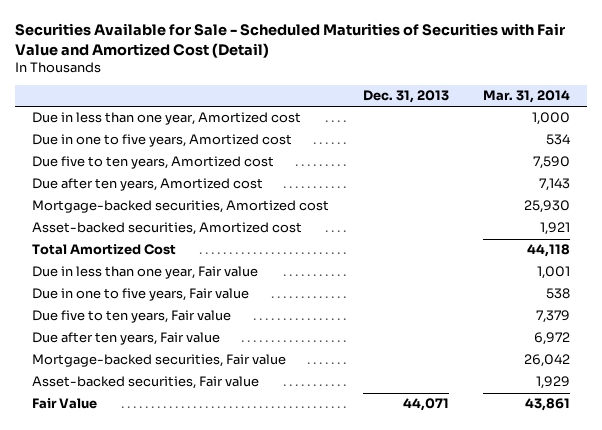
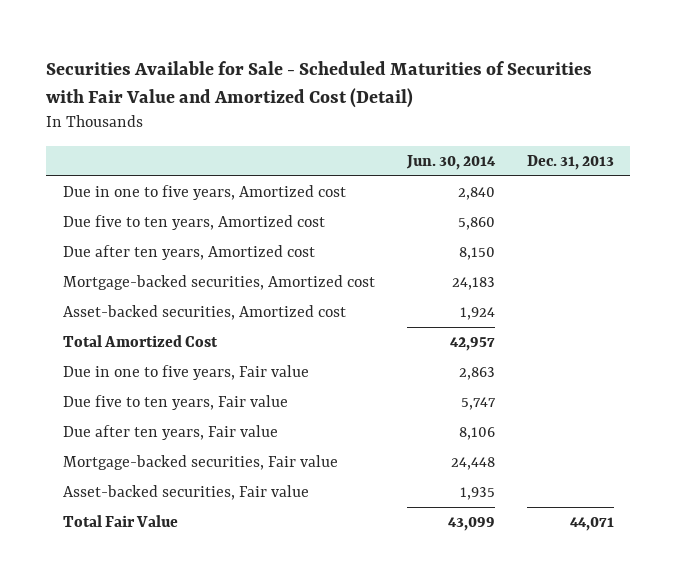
- | Dec. 31, 2013 | Mar. 31, 2014
+ | Jun. 30, 2014 | Dec. 31, 2013
- Due in less than one year, Amortized cost | | 1,000
- Due in less than one year, Fair value | | 1,001
- Fair Value | 44,071 | 43,861
+ Total Fair Value | 43,099 | 44,071

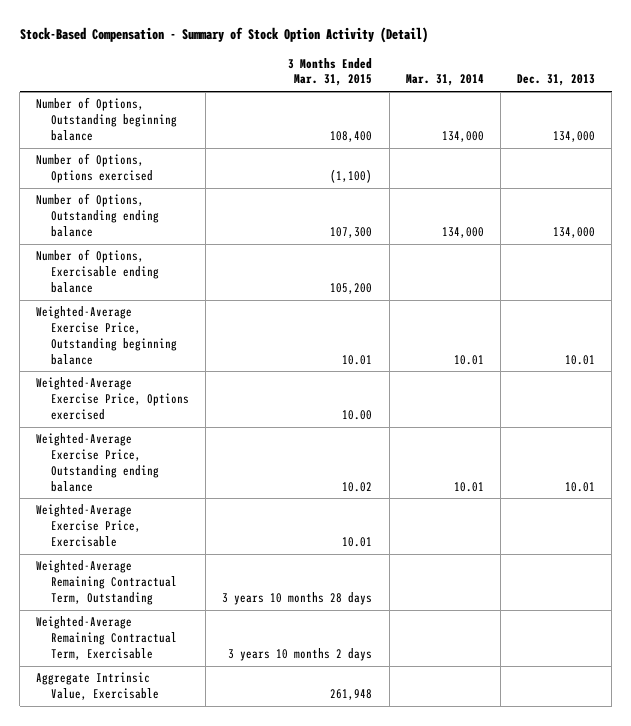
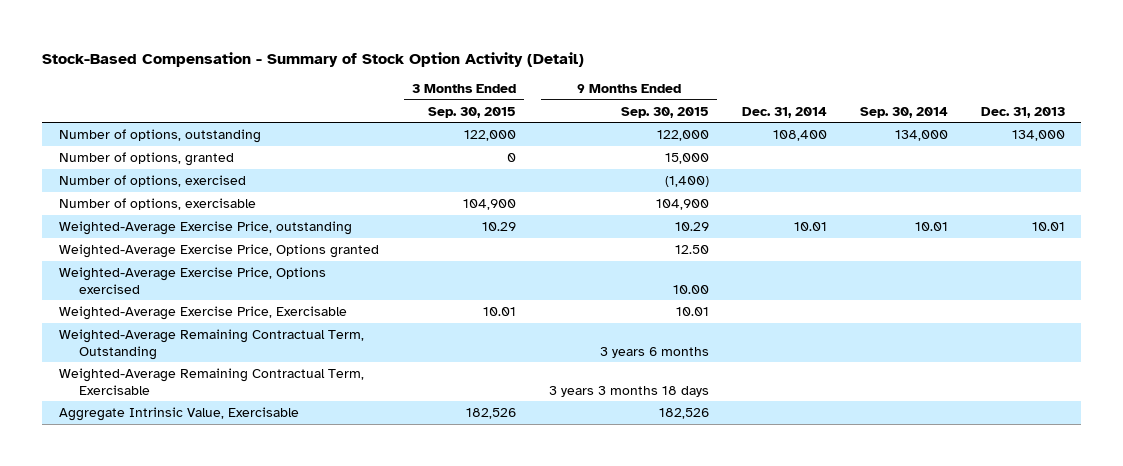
- | 3 Months Ended Mar. 31, 2015 | Mar. 31, 2014 | Dec. 31, 2013
+ | 3 Months Ended Sep. 30, 2015 | 9 Months Ended Sep. 30, 2015 | Dec. 31, 2014 | Sep. 30, 2014 | Dec. 31, 2013
- Number of Options, Outstanding beginning balance | 108,400 | 134,000 | 134,000
- Number of Options, Options exercised | (1,100) | |
- Number of Options, Outstanding ending balance | 107,300 | 134,000 | 134,000
- Number of Options, Exercisable ending balance | 105,200 | |
- Weighted-Average Exercise Price, Outstanding beginning balance | 10.01 | 10.01 | 10.01
+ Number of options, outstanding | 122,000 | 122,000 | 108,400 | 134,000 | 134,000
+ Number of options, granted | 0 | 15,000 | | |
+ Number of options, exercised | | (1,400) | | |
+ Number of options, exercisable | 104,900 | 104,900 | | |
+ Weighted-Average Exercise Price, outstanding | 10.29 | 10.29 | 10.01 | 10.01 | 10.01
+ Weighted-Average Exercise Price, Options granted | | 12.50 | | |
- Weighted-Average Exercise Price, Outstanding ending balance | 10.02 | 10.01 | 10.01

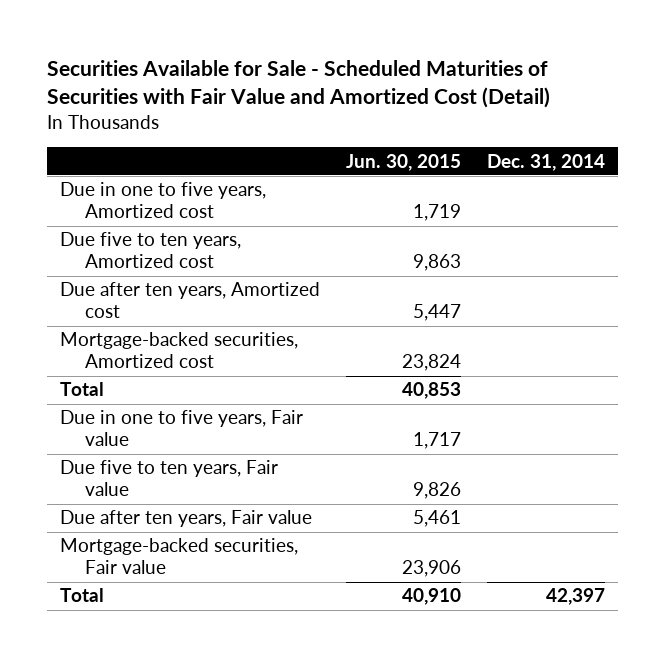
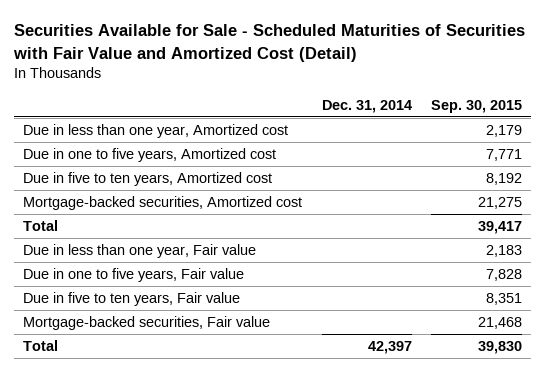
- | Jun. 30, 2015 | Dec. 31, 2014
+ | Dec. 31, 2014 | Sep. 30, 2015
+ Due in less than one year, Amortized cost | | 2,179
- Due five to ten years, Amortized cost | 9,863 |
- Due after ten years, Amortized cost | 5,447 |
+ Due in five to ten years, Amortized cost | | 8,192
+ Due in less than one year, Fair value | | 2,183
- Due five to ten years, Fair value | 9,826 |
- Due after ten years, Fair value | 5,461 |
+ Due in five to ten years, Fair value | | 8,351

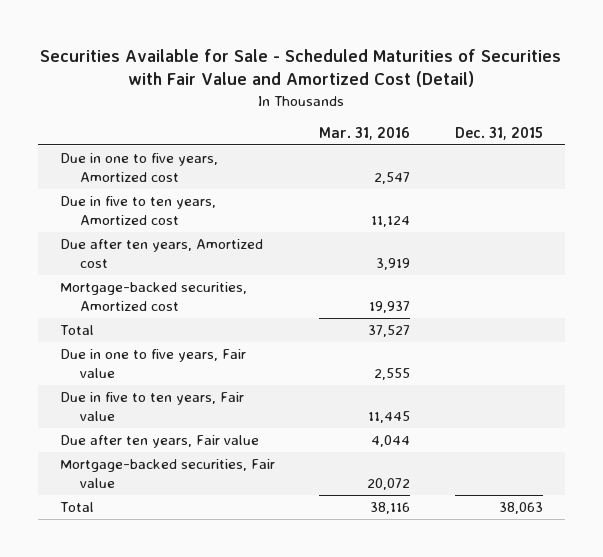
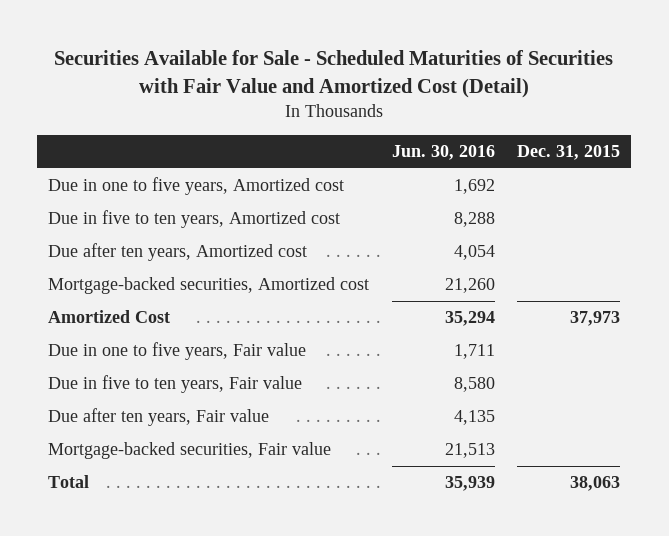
- | Mar. 31, 2016 | Dec. 31, 2015
+ | Jun. 30, 2016 | Dec. 31, 2015
- Total | 37,527 |
+ Amortized Cost | 35,294 | 37,973

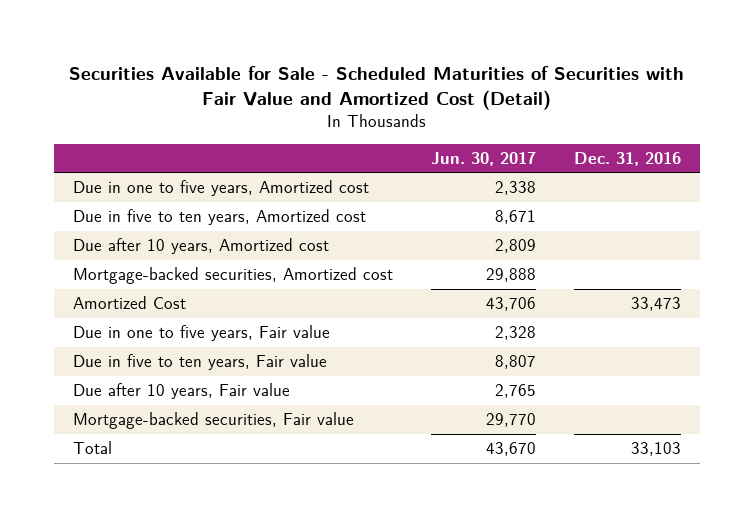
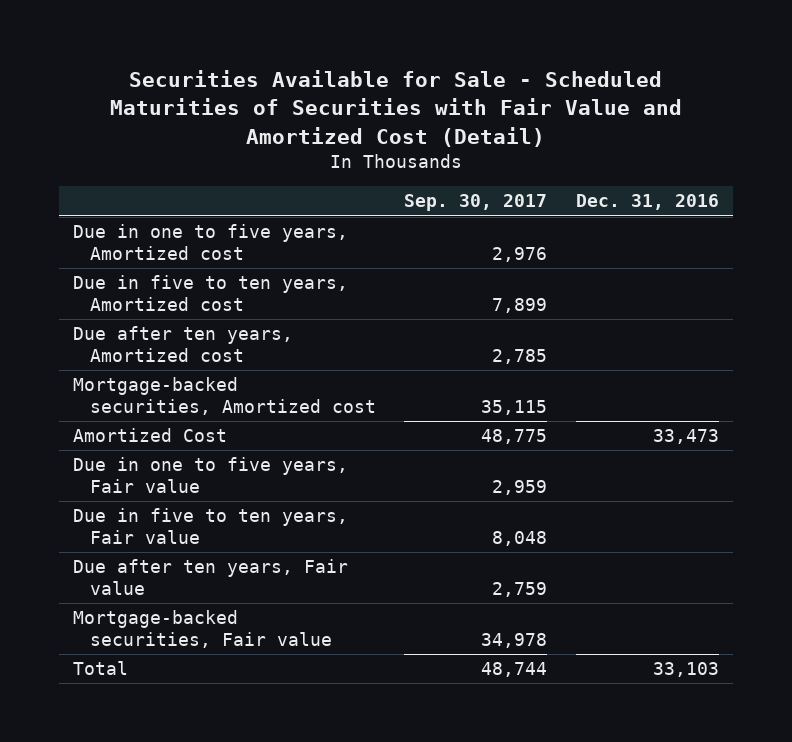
- | Jun. 30, 2017 | Dec. 31, 2016
+ | Sep. 30, 2017 | Dec. 31, 2016
- Due after 10 years, Amortized cost | 2,809 |
+ Due after ten years, Amortized cost | 2,785 |
- Due after 10 years, Fair value | 2,765 |
+ Due after ten years, Fair value | 2,759 |

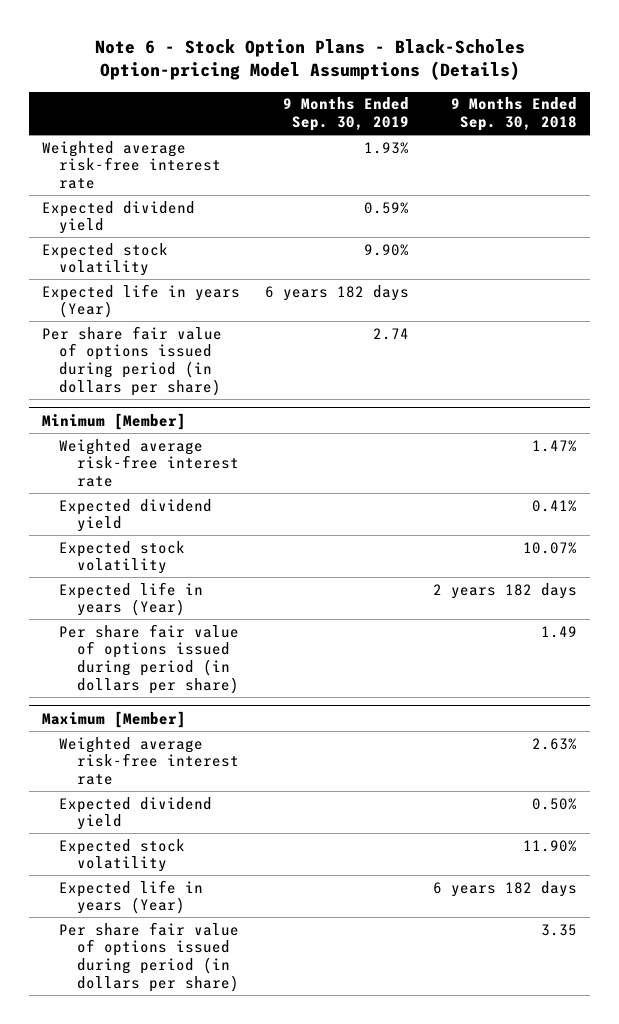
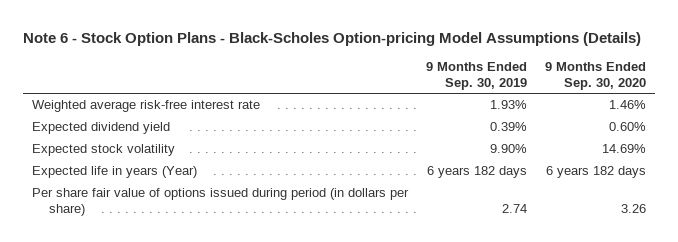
- | 9 Months Ended Sep. 30, 2019 | 9 Months Ended Sep. 30, 2018
+ | 9 Months Ended Sep. 30, 2019 | 9 Months Ended Sep. 30, 2020
- Expected dividend yield | 0.59% |
+ Expected dividend yield | 0.39% | 0.60%
- Minimum [Member]
- Weighted average risk-free interest rate | | 1.47%
- Expected dividend yield | | 0.41%
- Expected stock volatility | | 10.07%
- Expected life in years (Year) | | 2 years 182 days
- Per share fair value of options issued during period (in dollars per share) | | 1.49
- Maximum [Member]
- Weighted average risk-free interest rate | | 2.63%
- Expected dividend yield | | 0.50%
- Expected stock volatility | | 11.90%
- Expected life in years (Year) | | 6 years 182 days
- Per share fair value of options issued during period (in dollars per share) | | 3.35

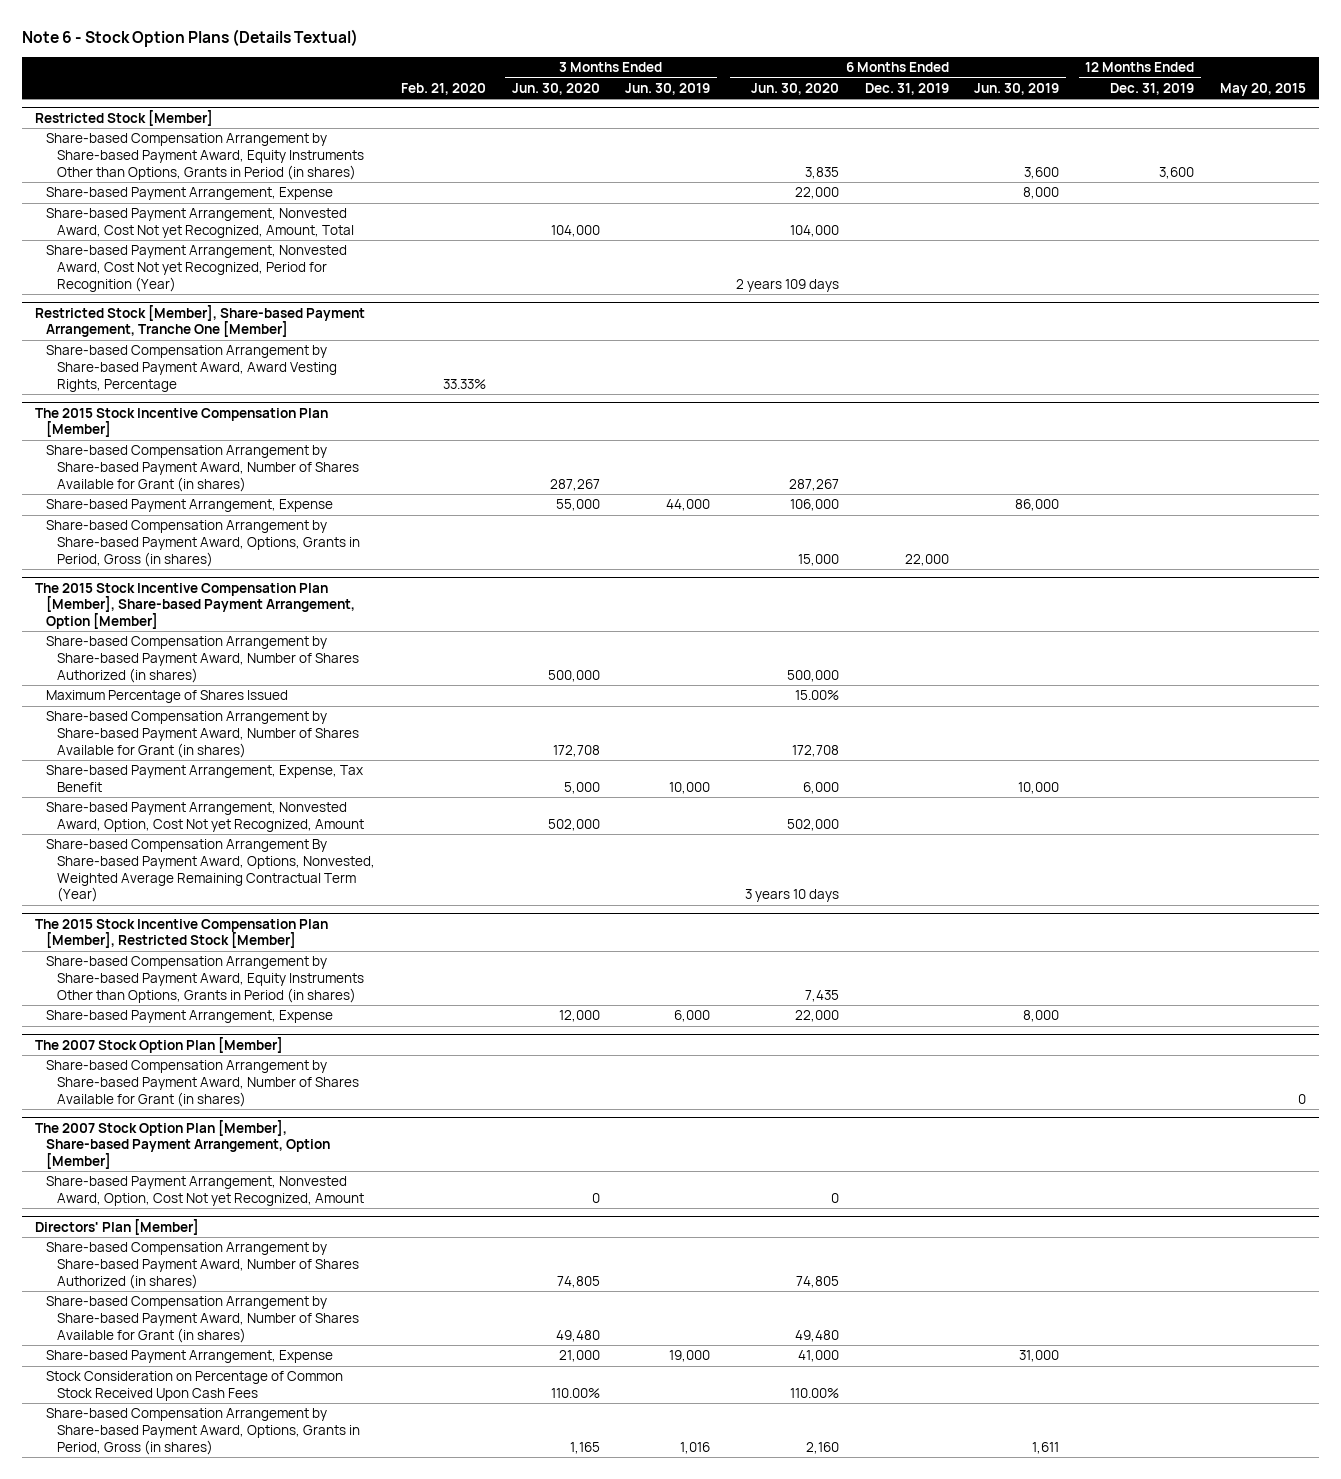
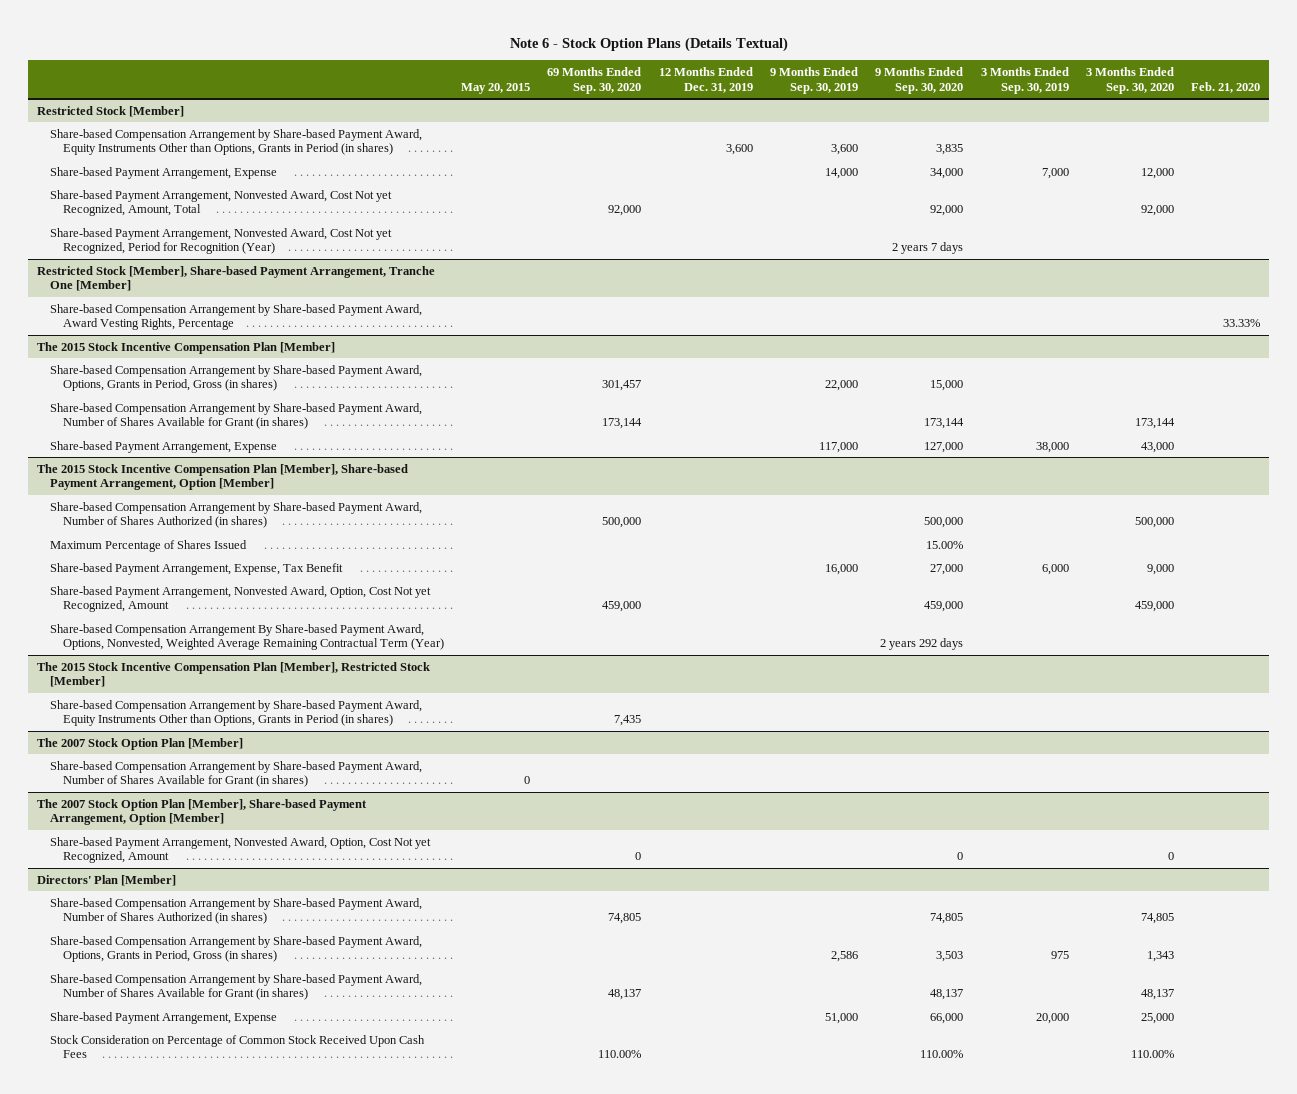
- | Feb. 21, 2020 | 3 Months Ended Jun. 30, 2020 | 3 Months Ended Jun. 30, 2019 | 6 Months Ended Jun. 30, 2020 | 6 Months Ended Dec. 31, 2019 | 6 Months Ended Jun. 30, 2019 | 12 Months Ended Dec. 31, 2019 | May 20, 2015
+ | May 20, 2015 | 69 Months Ended Sep. 30, 2020 | 12 Months Ended Dec. 31, 2019 | 9 Months Ended Sep. 30, 2019 | 9 Months Ended Sep. 30, 2020 | 3 Months Ended Sep. 30, 2019 | 3 Months Ended Sep. 30, 2020 | Feb. 21, 2020
@ The 2015 Stock Incentive Compensation Plan [Member]
moved up: Share-based Compensation Arrangement by Share-based Payment Award, Options, Grants in Period, Gross (in shares) | | 301,457 | | 22,000 | 15,000 | | |
@ The 2015 Stock Incentive Compensation Plan [Member], Share-based Payment Arrangement, Option [Member]
- Share-based Compensation Arrangement by Share-based Payment Award, Number of Shares Available for Grant (in shares) | | 172,708 | | 172,708 | | | |
@ The 2015 Stock Incentive Compensation Plan [Member], Restricted Stock [Member]
- Share-based Payment Arrangement, Expense | | 12,000 | 6,000 | 22,000 | | 8,000 | |
@ Directors' Plan [Member]
moved up: Share-based Compensation Arrangement by Share-based Payment Award, Options, Grants in Period, Gross (in shares) | | | | 2,586 | 3,503 | 975 | 1,343 |

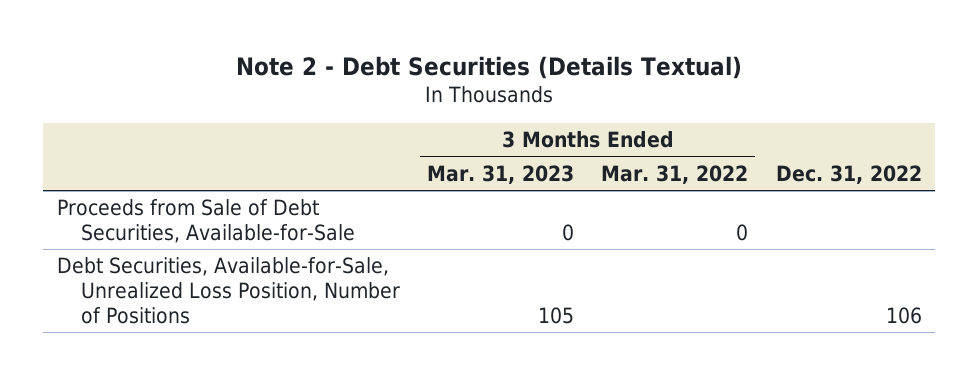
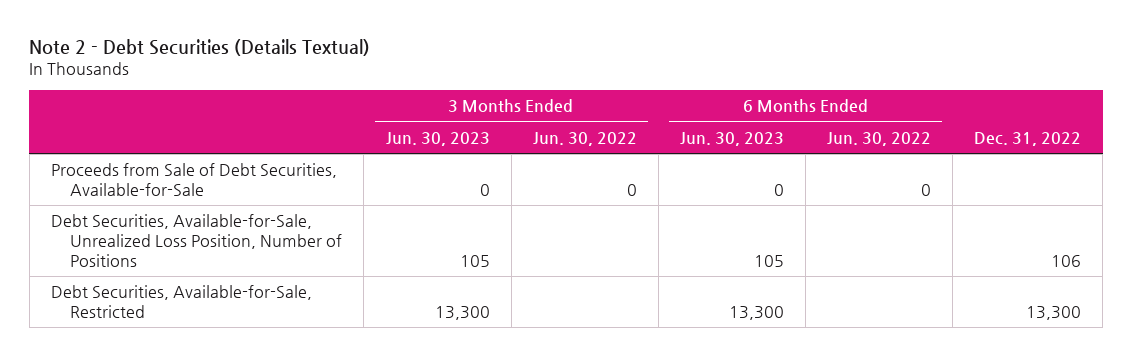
- | 3 Months Ended Mar. 31, 2023 | 3 Months Ended Mar. 31, 2022 | Dec. 31, 2022
+ | 3 Months Ended Jun. 30, 2023 | 3 Months Ended Jun. 30, 2022 | 6 Months Ended Jun. 30, 2023 | 6 Months Ended Jun. 30, 2022 | Dec. 31, 2022
+ Debt Securities, Available-for-Sale, Restricted | 13,300 | | 13,300 | | 13,300

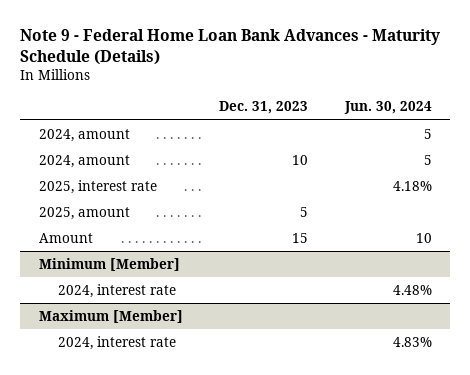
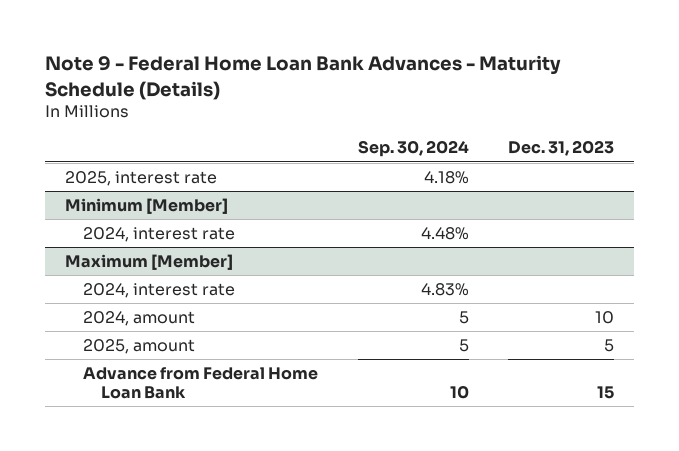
- | Dec. 31, 2023 | Jun. 30, 2024
+ | Sep. 30, 2024 | Dec. 31, 2023
- 2024, amount | | 5
- 2024, amount | 10 | 5
- 2025, amount | 5 |
- Amount | 15 | 10
@ Maximum [Member]
+ 2024, amount | 5 | 10
+ 2025, amount | 5 | 5
+ Advance from Federal Home Loan Bank | 10 | 15

